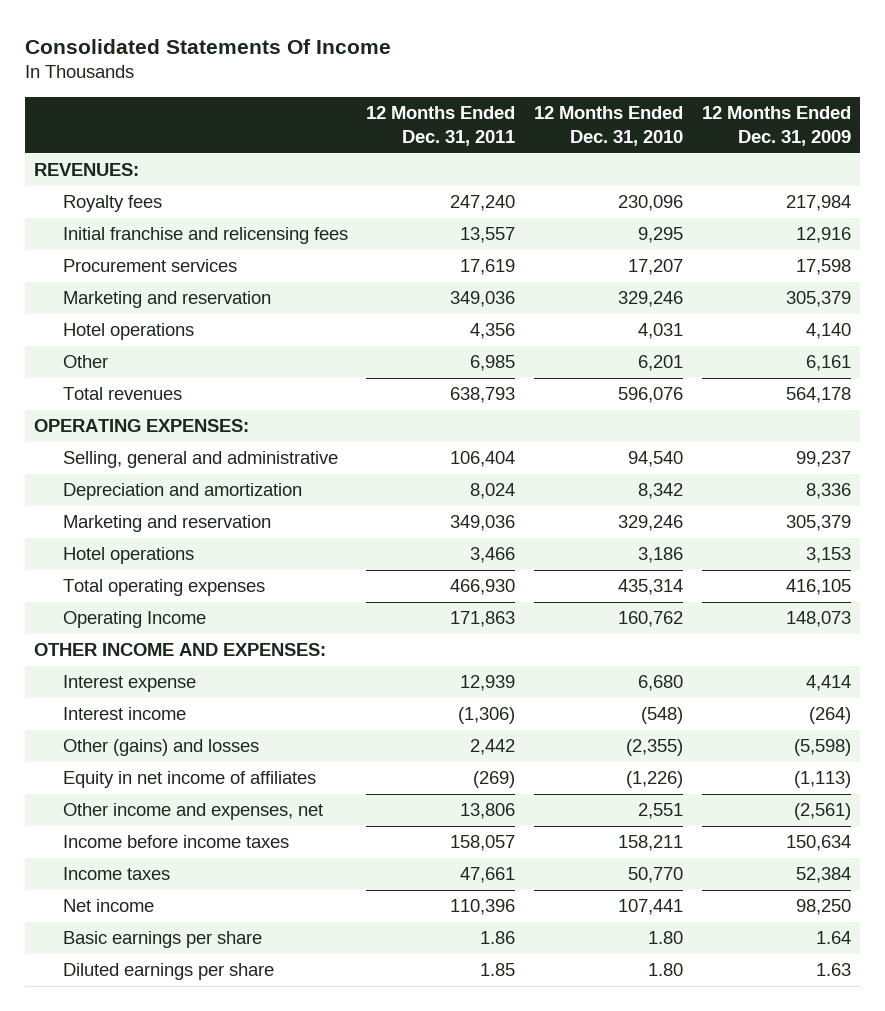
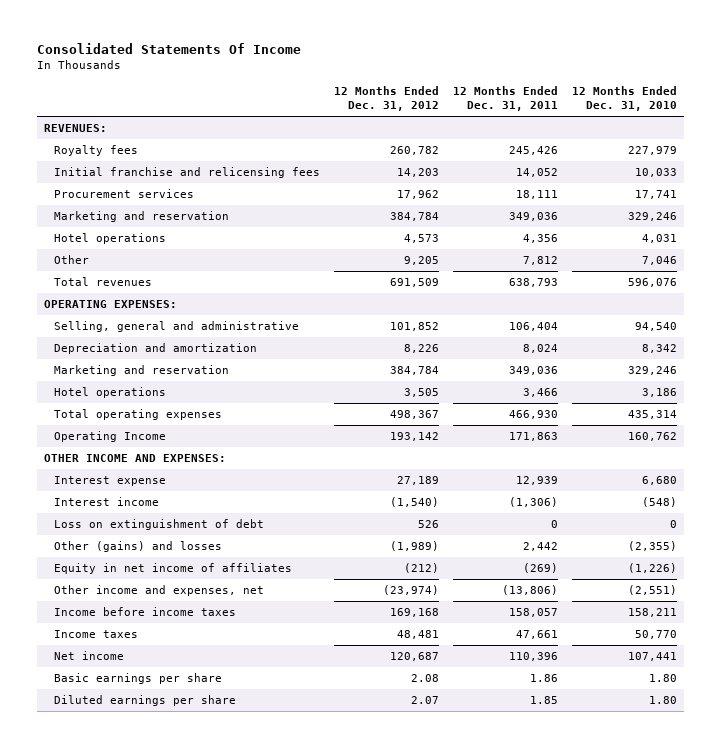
- | 12 Months Ended Dec. 31, 2011 | 12 Months Ended Dec. 31, 2010 | 12 Months Ended Dec. 31, 2009
+ | 12 Months Ended Dec. 31, 2012 | 12 Months Ended Dec. 31, 2011 | 12 Months Ended Dec. 31, 2010
- Royalty fees | 247,240 | 230,096 | 217,984
- Initial franchise and relicensing fees | 13,557 | 9,295 | 12,916
- Procurement services | 17,619 | 17,207 | 17,598
+ Royalty fees | 260,782 | 245,426 | 227,979
+ Initial franchise and relicensing fees | 14,203 | 14,052 | 10,033
+ Procurement services | 17,962 | 18,111 | 17,741
- Other | 6,985 | 6,201 | 6,161
+ Other | 9,205 | 7,812 | 7,046
+ Loss on extinguishment of debt | 526 | 0 | 0
- Other income and expenses, net | 13,806 | 2,551 | (2,561)
+ Other income and expenses, net | (23,974) | (13,806) | (2,551)

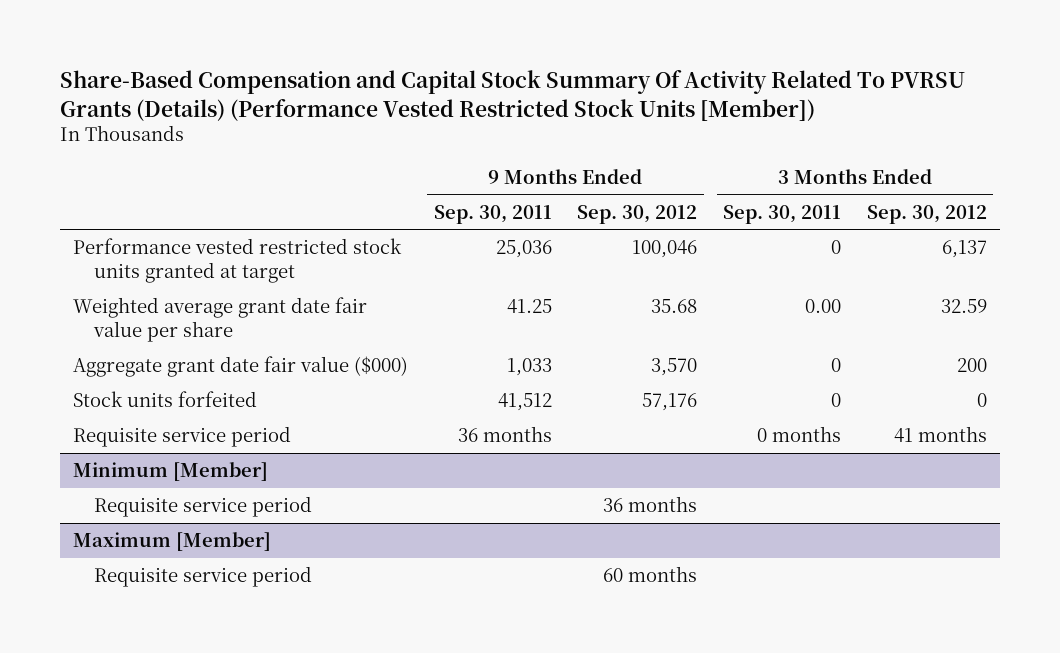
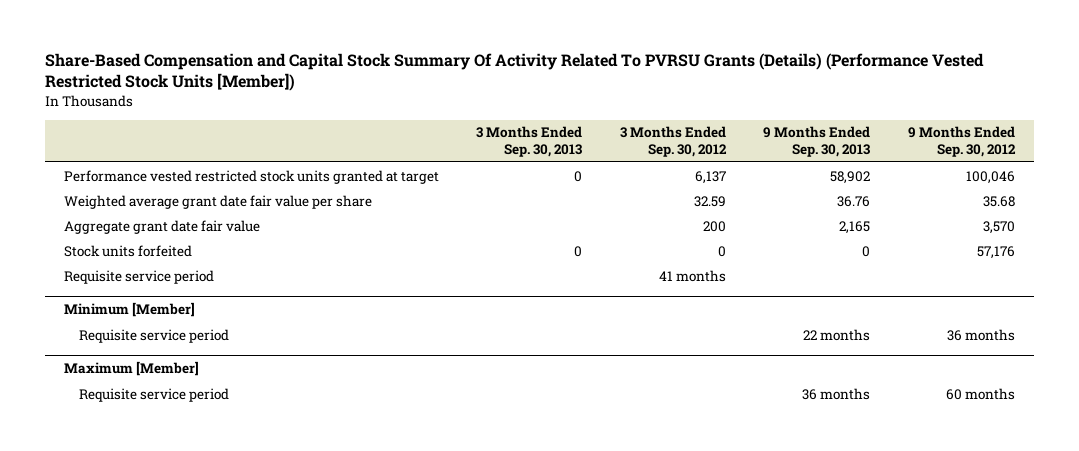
- | 9 Months Ended Sep. 30, 2011 | 9 Months Ended Sep. 30, 2012 | 3 Months Ended Sep. 30, 2011 | 3 Months Ended Sep. 30, 2012
+ | 3 Months Ended Sep. 30, 2013 | 3 Months Ended Sep. 30, 2012 | 9 Months Ended Sep. 30, 2013 | 9 Months Ended Sep. 30, 2012
- Aggregate grant date fair value ($000) | 1,033 | 3,570 | 0 | 200
+ Aggregate grant date fair value | | 200 | 2,165 | 3,570

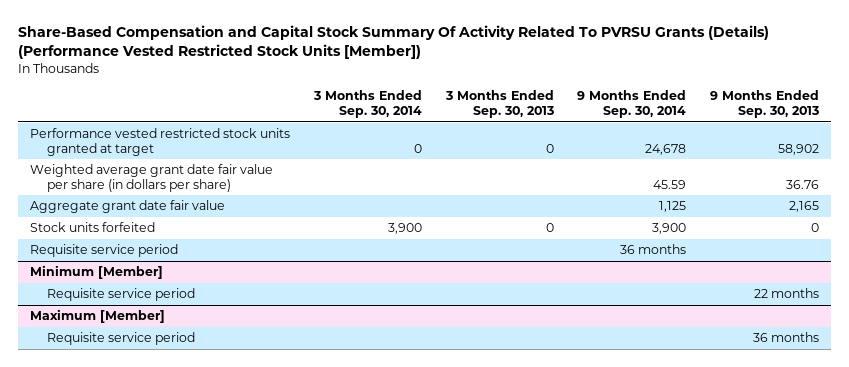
- | 3 Months Ended Sep. 30, 2013 | 3 Months Ended Sep. 30, 2012 | 9 Months Ended Sep. 30, 2013 | 9 Months Ended Sep. 30, 2012
+ | 3 Months Ended Sep. 30, 2014 | 3 Months Ended Sep. 30, 2013 | 9 Months Ended Sep. 30, 2014 | 9 Months Ended Sep. 30, 2013
- Weighted average grant date fair value per share | | 32.59 | 36.76 | 35.68
+ Weighted average grant date fair value per share (in dollars per share) | | | 45.59 | 36.76

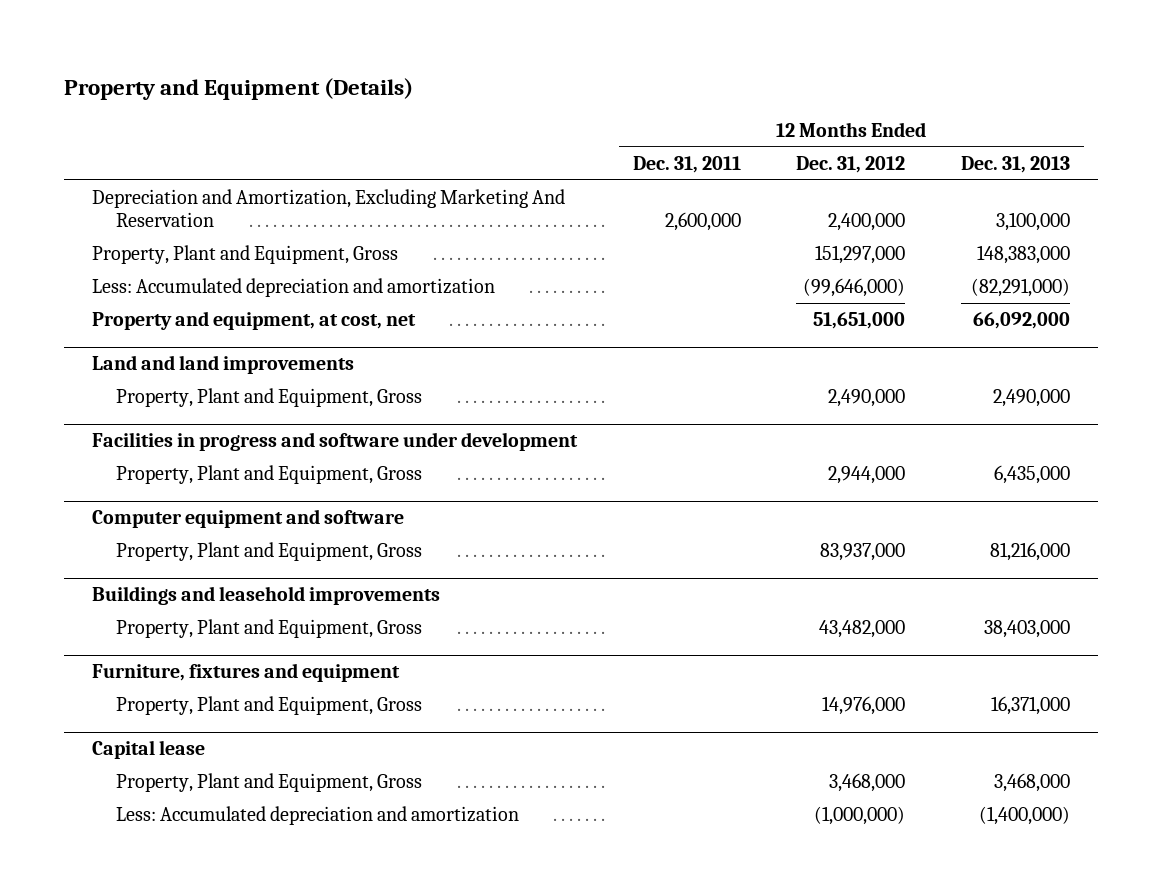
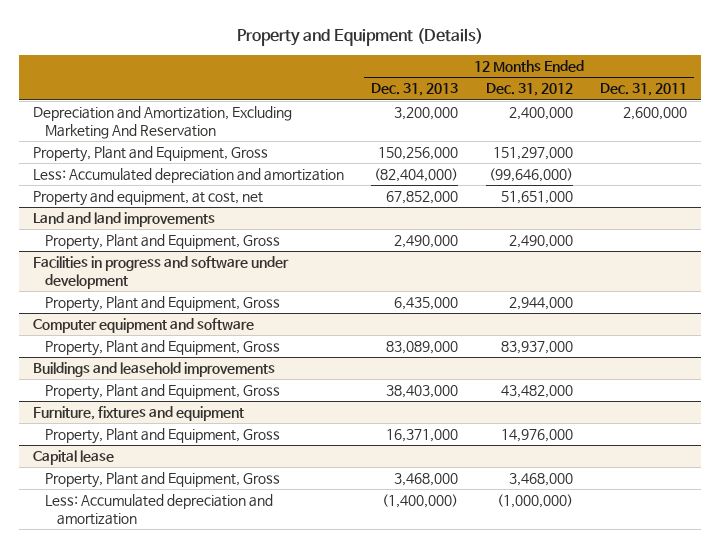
- | 12 Months Ended Dec. 31, 2011 | 12 Months Ended Dec. 31, 2012 | 12 Months Ended Dec. 31, 2013
+ | 12 Months Ended Dec. 31, 2013 | 12 Months Ended Dec. 31, 2012 | 12 Months Ended Dec. 31, 2011
- Depreciation and Amortization, Excluding Marketing And Reservation | 2,600,000 | 2,400,000 | 3,100,000
- Property, Plant and Equipment, Gross | | 151,297,000 | 148,383,000
- Less: Accumulated depreciation and amortization | | (99,646,000) | (82,291,000)
- Property and equipment, at cost, net | | 51,651,000 | 66,092,000
+ Depreciation and Amortization, Excluding Marketing And Reservation | 3,200,000 | 2,400,000 | 2,600,000
+ Property, Plant and Equipment, Gross | 150,256,000 | 151,297,000 |
+ Less: Accumulated depreciation and amortization | (82,404,000) | (99,646,000) |
+ Property and equipment, at cost, net | 67,852,000 | 51,651,000 |
@ Computer equipment and software
- Property, Plant and Equipment, Gross | | 83,937,000 | 81,216,000
+ Property, Plant and Equipment, Gross | 83,089,000 | 83,937,000 |

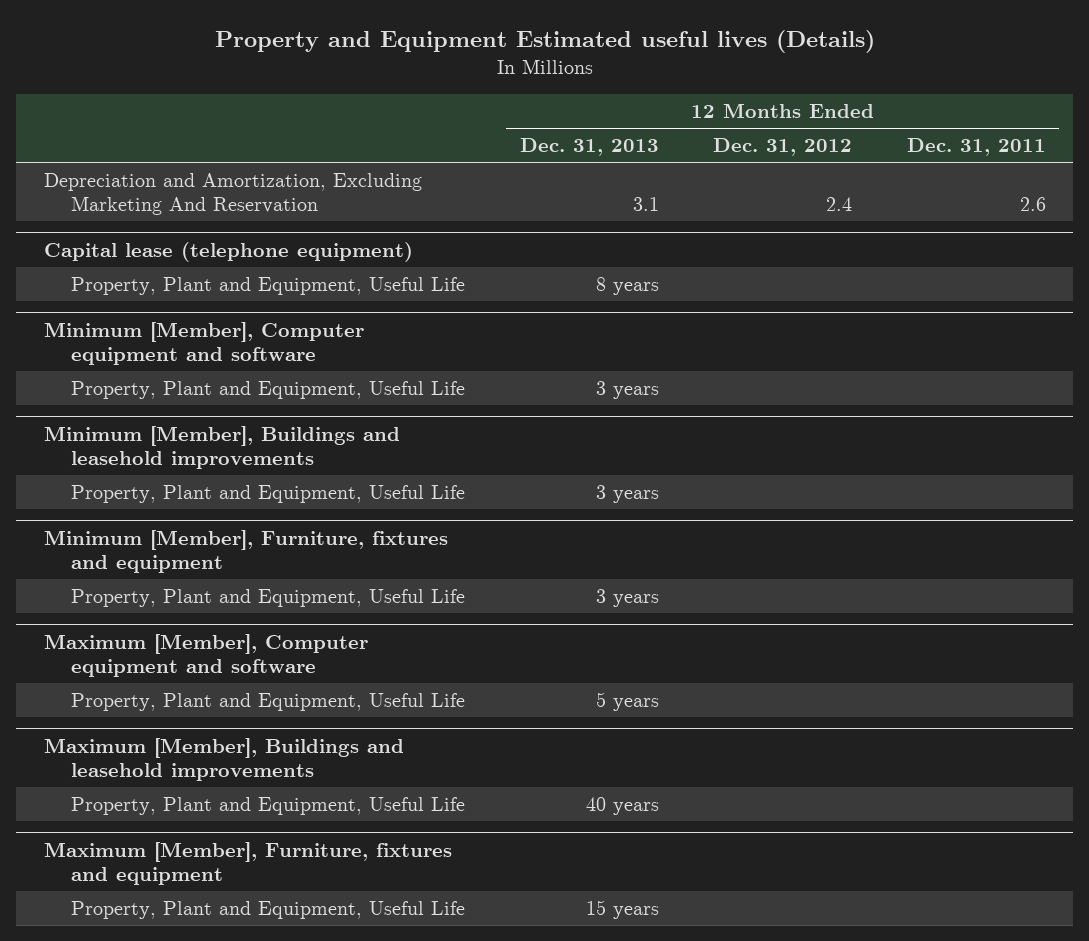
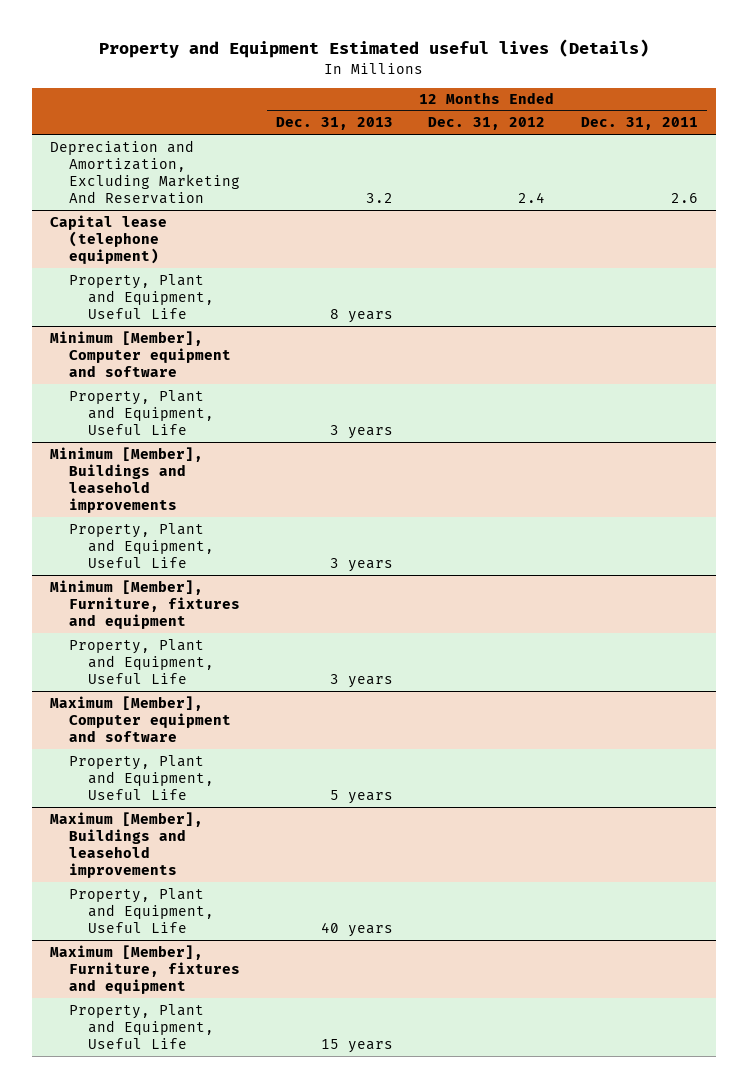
- Depreciation and Amortization, Excluding Marketing And Reservation | 3.1 | 2.4 | 2.6
+ Depreciation and Amortization, Excluding Marketing And Reservation | 3.2 | 2.4 | 2.6

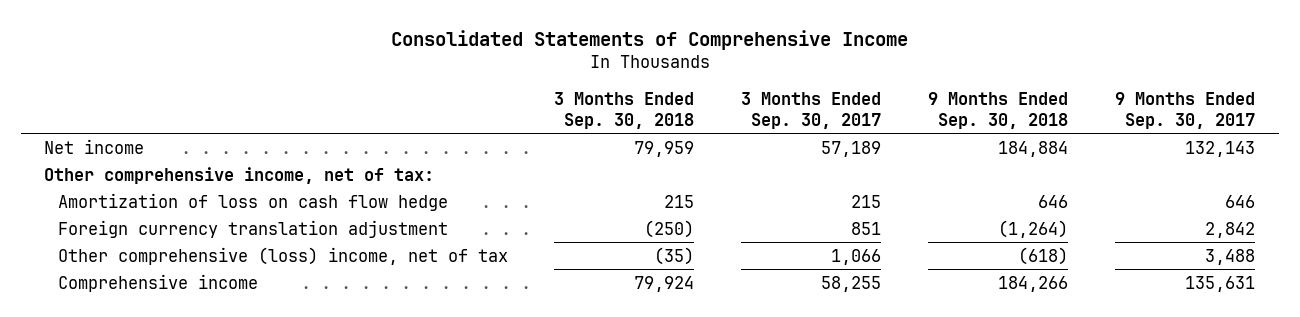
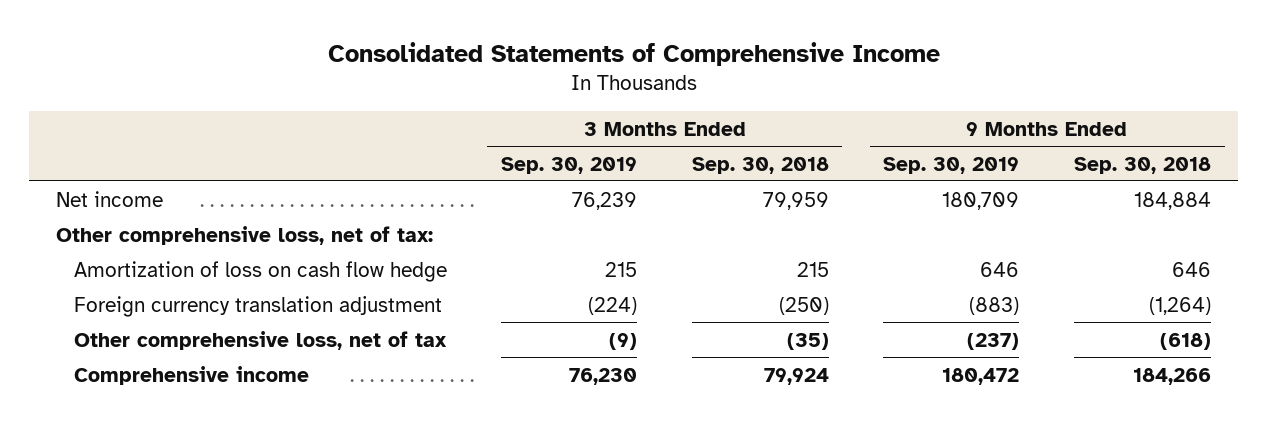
- | 3 Months Ended Sep. 30, 2018 | 3 Months Ended Sep. 30, 2017 | 9 Months Ended Sep. 30, 2018 | 9 Months Ended Sep. 30, 2017
+ | 3 Months Ended Sep. 30, 2019 | 3 Months Ended Sep. 30, 2018 | 9 Months Ended Sep. 30, 2019 | 9 Months Ended Sep. 30, 2018
- Other comprehensive income, net of tax:
+ Other comprehensive loss, net of tax:
- Other comprehensive (loss) income, net of tax | (35) | 1,066 | (618) | 3,488
+ Other comprehensive loss, net of tax | (9) | (35) | (237) | (618)

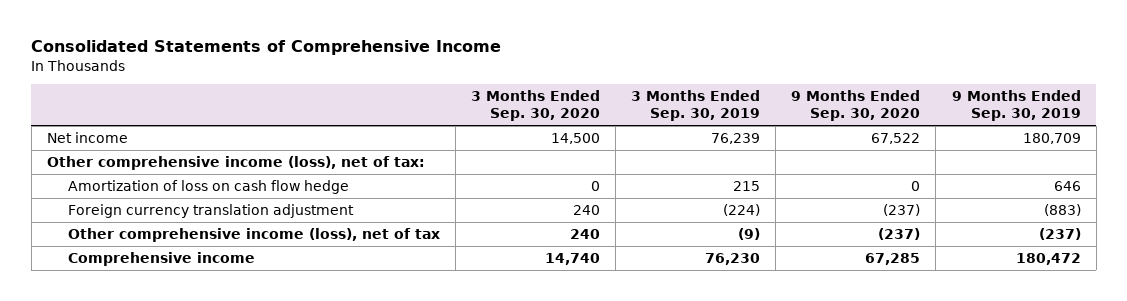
- | 3 Months Ended Sep. 30, 2019 | 3 Months Ended Sep. 30, 2018 | 9 Months Ended Sep. 30, 2019 | 9 Months Ended Sep. 30, 2018
+ | 3 Months Ended Sep. 30, 2020 | 3 Months Ended Sep. 30, 2019 | 9 Months Ended Sep. 30, 2020 | 9 Months Ended Sep. 30, 2019
- Other comprehensive loss, net of tax:
+ Other comprehensive income (loss), net of tax:
- Other comprehensive loss, net of tax | (9) | (35) | (237) | (618)
+ Other comprehensive income (loss), net of tax | 240 | (9) | (237) | (237)

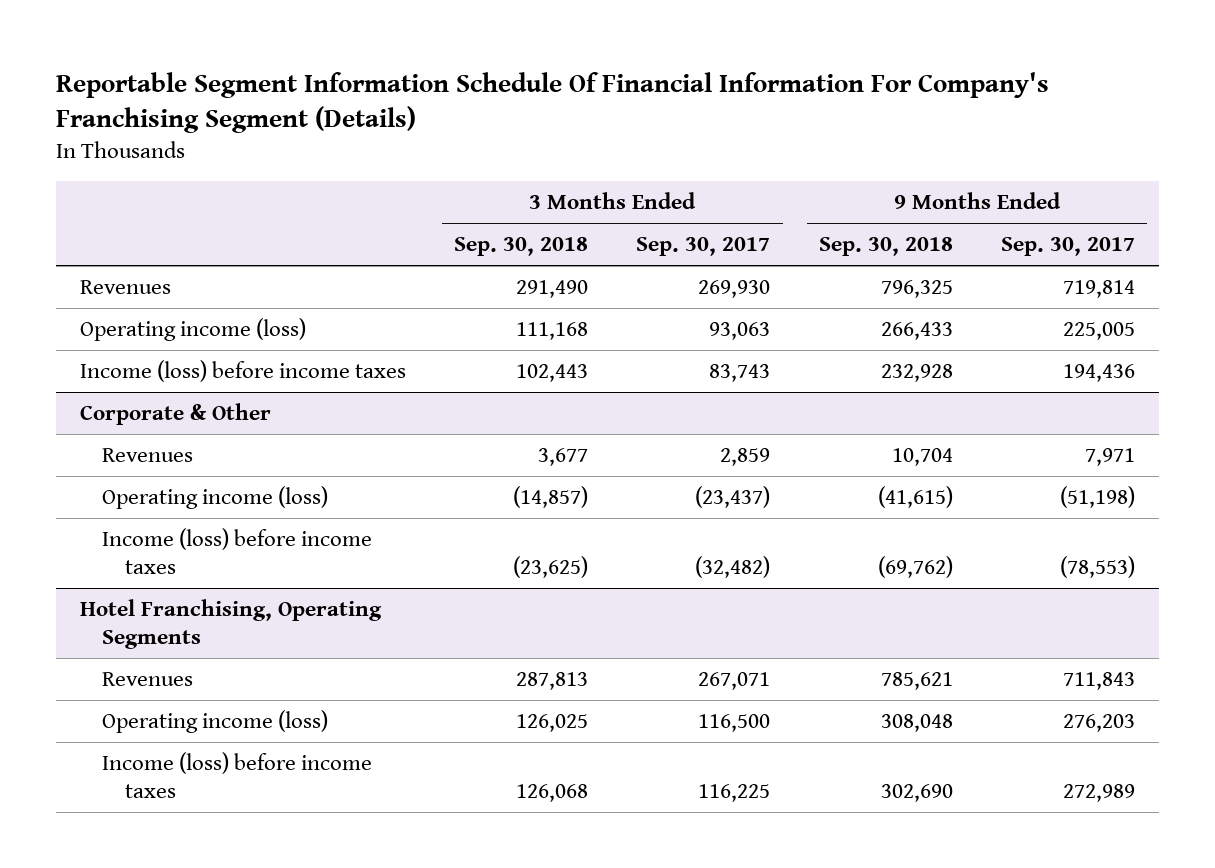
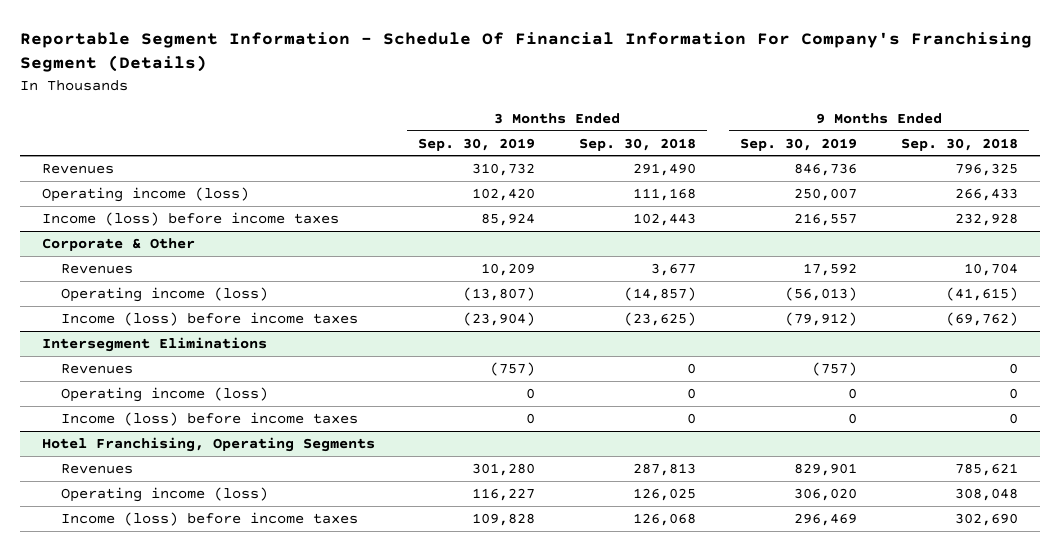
- Reportable Segment Information Schedule Of Financial Information For Company's Franchising Segment (Details)
+ Reportable Segment Information - Schedule Of Financial Information For Company's Franchising Segment (Details)
- | 3 Months Ended Sep. 30, 2018 | 3 Months Ended Sep. 30, 2017 | 9 Months Ended Sep. 30, 2018 | 9 Months Ended Sep. 30, 2017
+ | 3 Months Ended Sep. 30, 2019 | 3 Months Ended Sep. 30, 2018 | 9 Months Ended Sep. 30, 2019 | 9 Months Ended Sep. 30, 2018
+ Intersegment Eliminations
+ Revenues | (757) | 0 | (757) | 0
+ Operating income (loss) | 0 | 0 | 0 | 0
+ Income (loss) before income taxes | 0 | 0 | 0 | 0

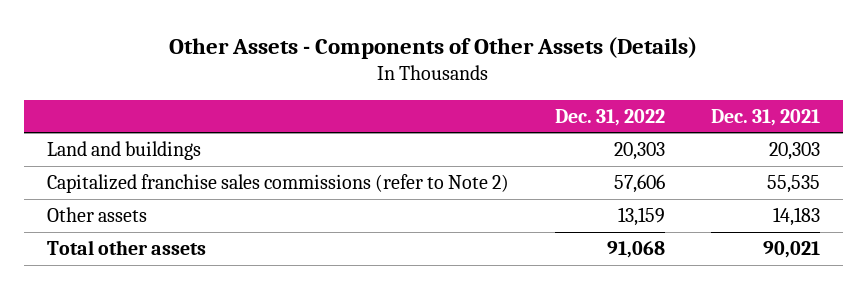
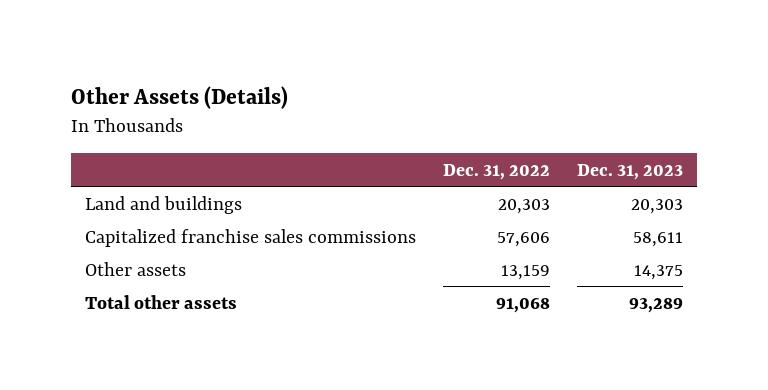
- Other Assets - Components of Other Assets (Details)
+ Other Assets (Details)
- | Dec. 31, 2022 | Dec. 31, 2021
+ | Dec. 31, 2022 | Dec. 31, 2023
- Capitalized franchise sales commissions (refer to Note 2) | 57,606 | 55,535
+ Capitalized franchise sales commissions | 57,606 | 58,611

